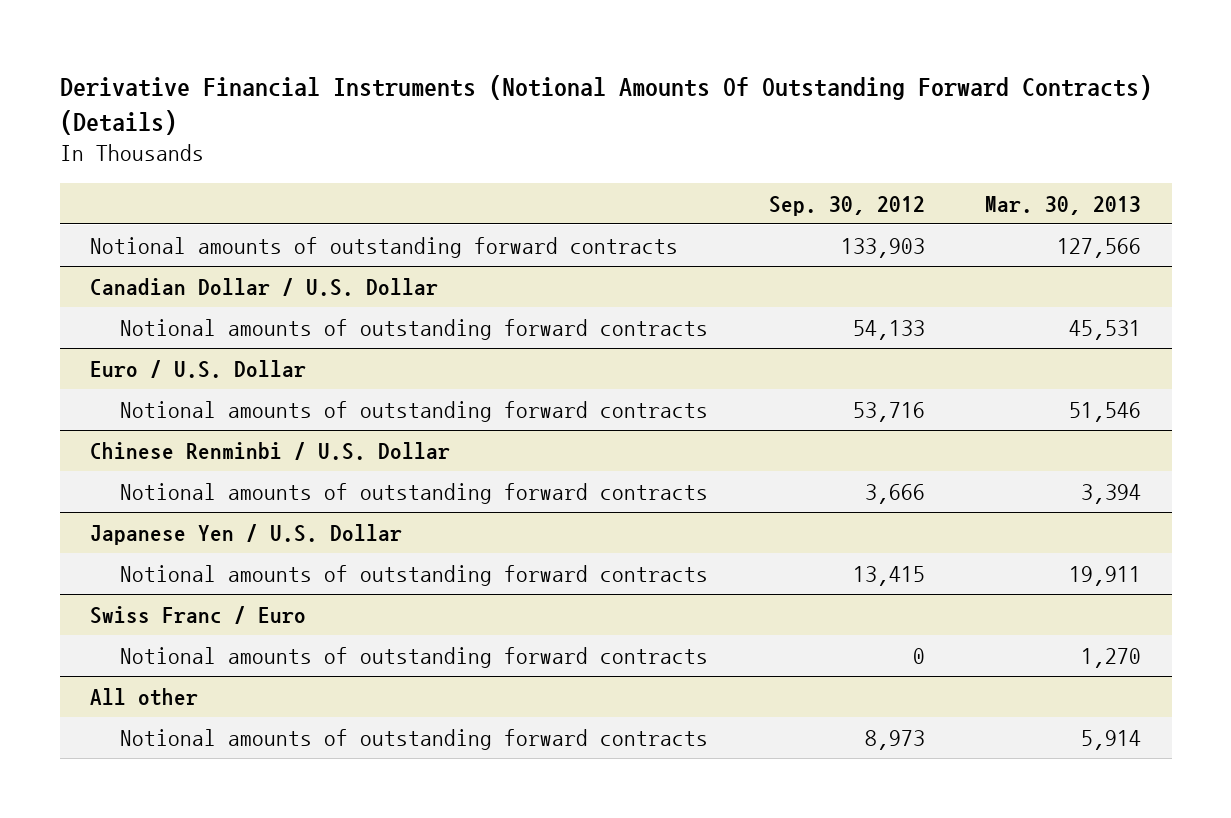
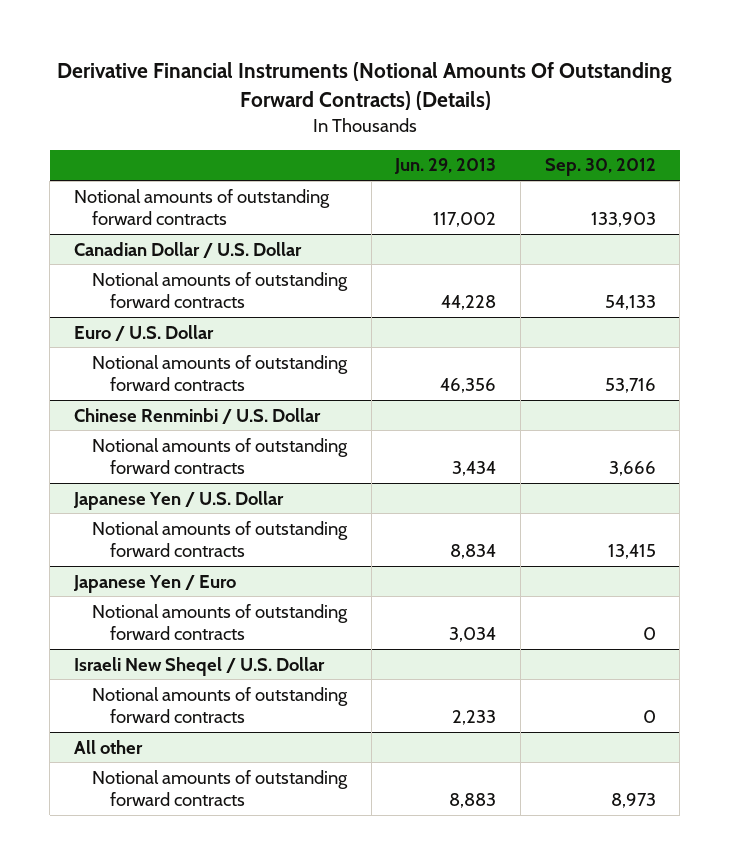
- | Sep. 30, 2012 | Mar. 30, 2013
+ | Jun. 29, 2013 | Sep. 30, 2012
- Swiss Franc / Euro
+ Japanese Yen / Euro
+ Israeli New Sheqel / U.S. Dollar
+ Notional amounts of outstanding forward contracts | 2,233 | 0

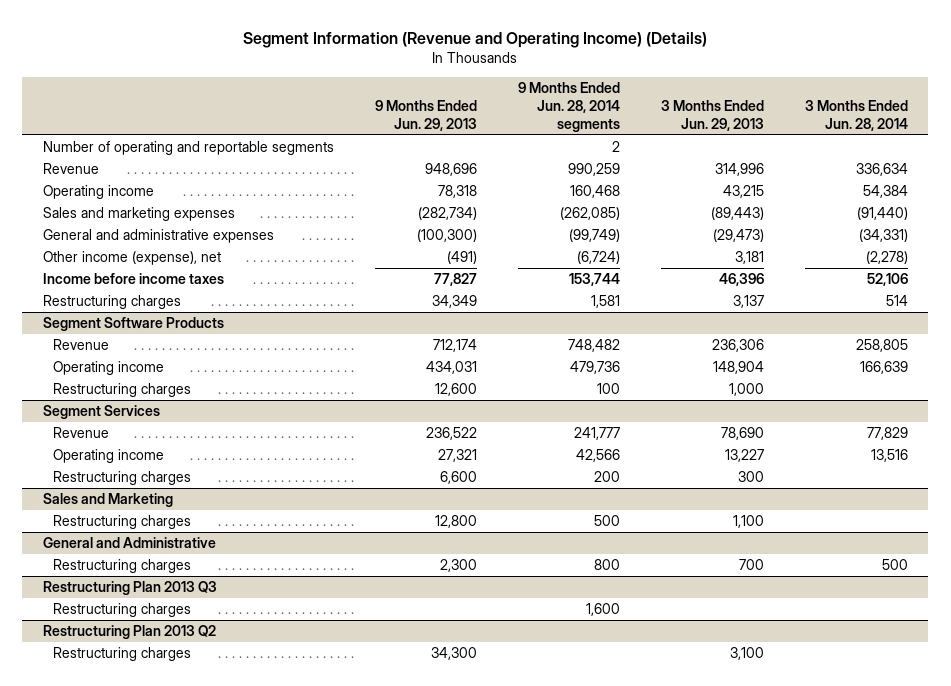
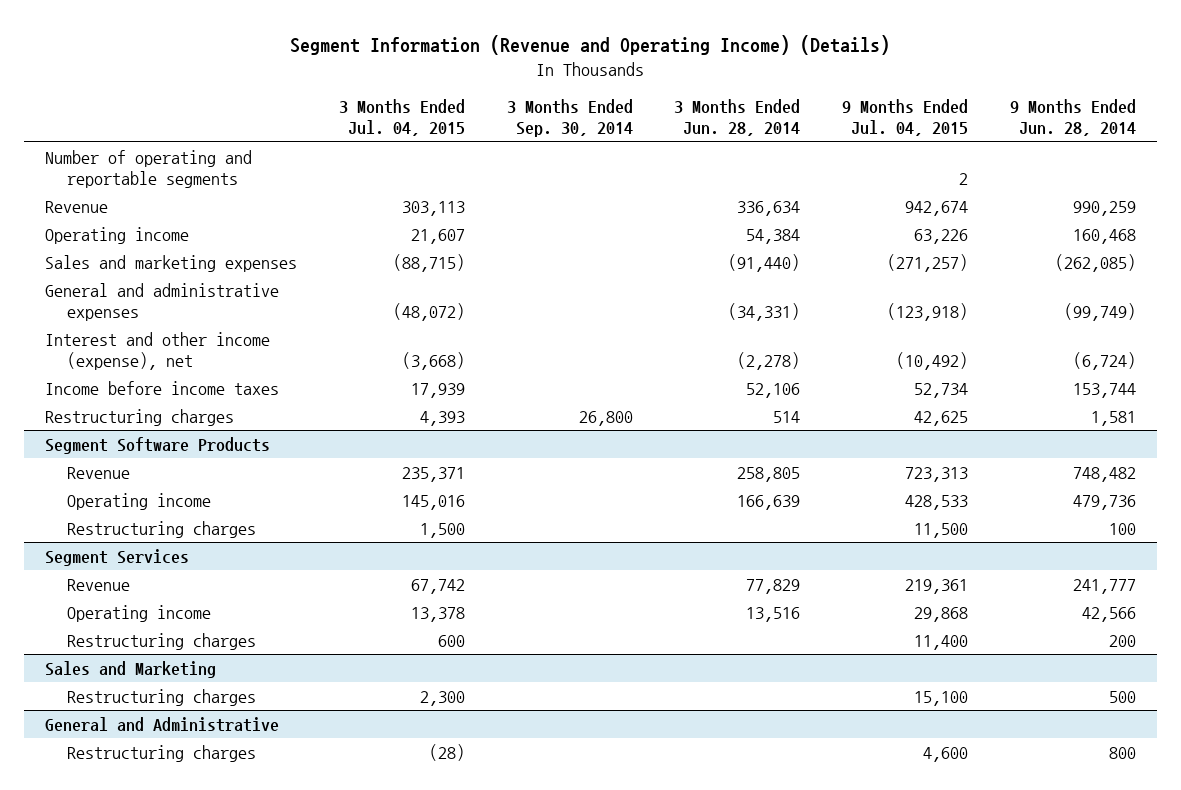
- | 9 Months Ended Jun. 29, 2013 | 9 Months Ended Jun. 28, 2014 segments | 3 Months Ended Jun. 29, 2013 | 3 Months Ended Jun. 28, 2014
+ | 3 Months Ended Jul. 04, 2015 | 3 Months Ended Sep. 30, 2014 | 3 Months Ended Jun. 28, 2014 | 9 Months Ended Jul. 04, 2015 | 9 Months Ended Jun. 28, 2014
- Other income (expense), net | (491) | (6,724) | 3,181 | (2,278)
+ Interest and other income (expense), net | (3,668) | | (2,278) | (10,492) | (6,724)
@ General and Administrative
- Restructuring charges | 2,300 | 800 | 700 | 500
- Restructuring Plan 2013 Q3
- Restructuring Plan 2013 Q2
- Restructuring charges | 34,300 | | 3,100 |

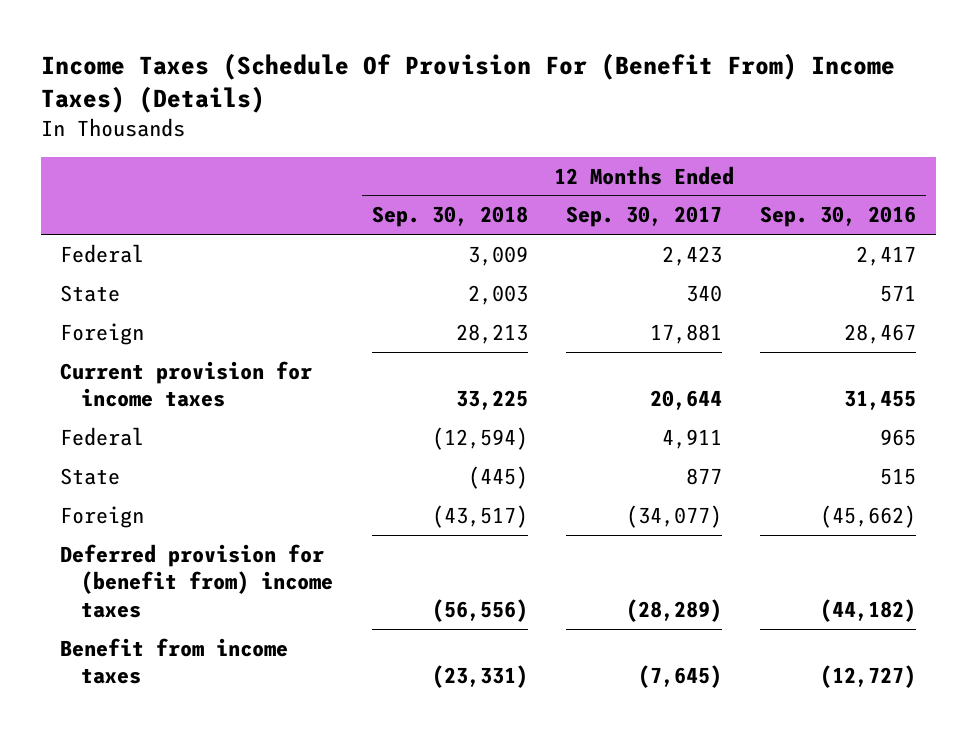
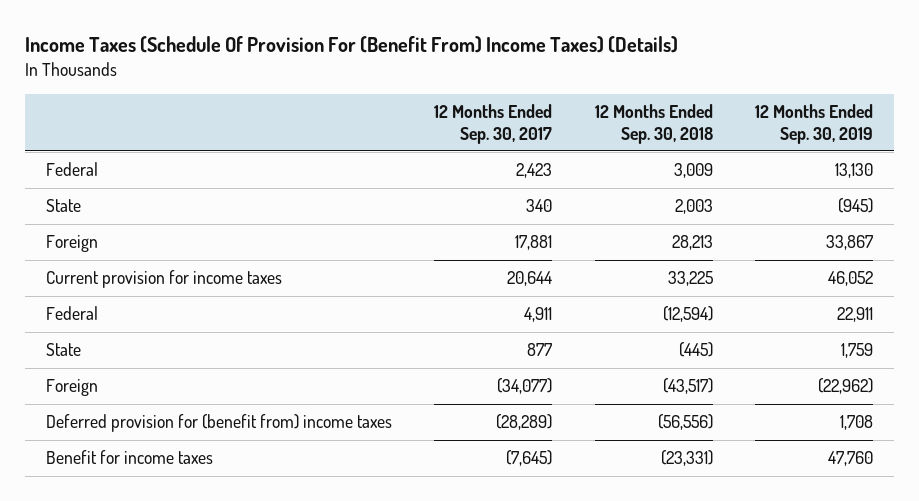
- | 12 Months Ended Sep. 30, 2018 | 12 Months Ended Sep. 30, 2017 | 12 Months Ended Sep. 30, 2016
+ | 12 Months Ended Sep. 30, 2017 | 12 Months Ended Sep. 30, 2018 | 12 Months Ended Sep. 30, 2019
- Benefit from income taxes | (23,331) | (7,645) | (12,727)
+ Benefit for income taxes | (7,645) | (23,331) | 47,760

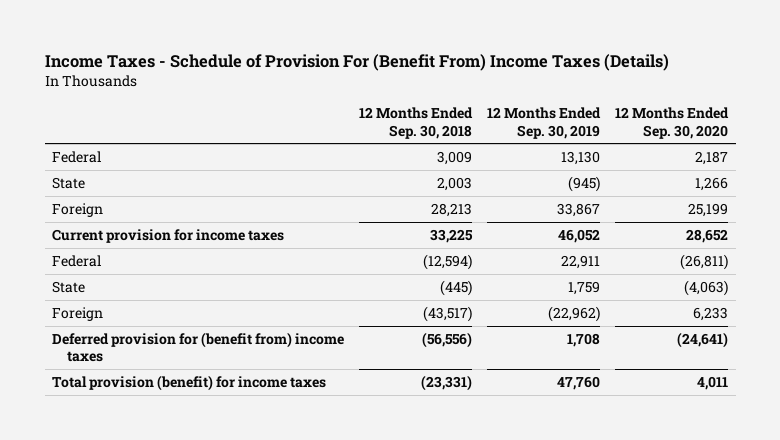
- Income Taxes (Schedule Of Provision For (Benefit From) Income Taxes) (Details)
+ Income Taxes - Schedule of Provision For (Benefit From) Income Taxes (Details)
- | 12 Months Ended Sep. 30, 2017 | 12 Months Ended Sep. 30, 2018 | 12 Months Ended Sep. 30, 2019
+ | 12 Months Ended Sep. 30, 2018 | 12 Months Ended Sep. 30, 2019 | 12 Months Ended Sep. 30, 2020
- Benefit for income taxes | (7,645) | (23,331) | 47,760
+ Total provision (benefit) for income taxes | (23,331) | 47,760 | 4,011

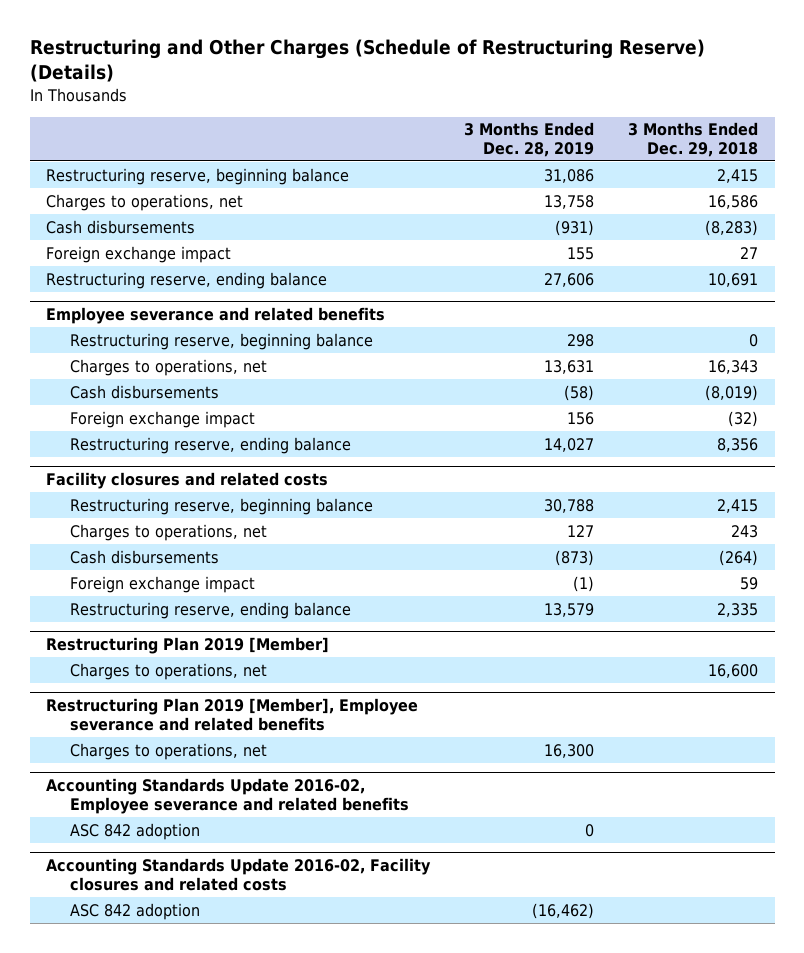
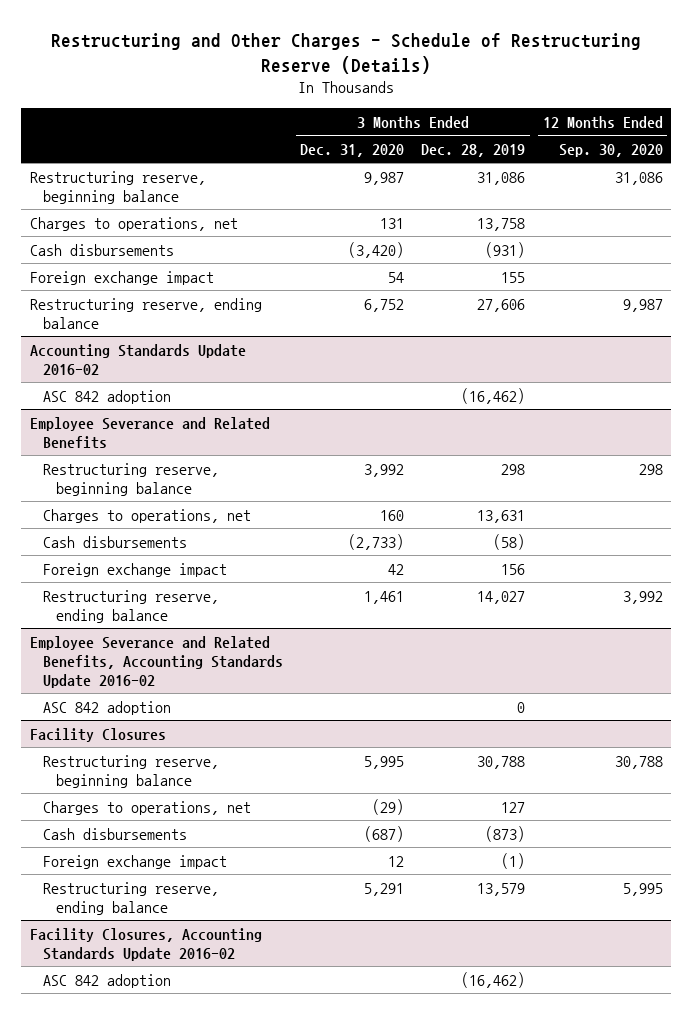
- Restructuring and Other Charges (Schedule of Restructuring Reserve) (Details)
+ Restructuring and Other Charges - Schedule of Restructuring Reserve (Details)
- | 3 Months Ended Dec. 28, 2019 | 3 Months Ended Dec. 29, 2018
+ | 3 Months Ended Dec. 31, 2020 | 3 Months Ended Dec. 28, 2019 | 12 Months Ended Sep. 30, 2020
- Employee severance and related benefits
+ Accounting Standards Update 2016-02
+ ASC 842 adoption | | (16,462) |
+ Employee Severance and Related Benefits
- Facility closures and related costs
+ Employee Severance and Related Benefits, Accounting Standards Update 2016-02
+ ASC 842 adoption | | 0 |
+ Facility Closures
- Restructuring Plan 2019 [Member]
- Charges to operations, net | | 16,600
- Restructuring Plan 2019 [Member], Employee severance and related benefits
- Charges to operations, net | 16,300 |
- Accounting Standards Update 2016-02, Employee severance and related benefits
- ASC 842 adoption | 0 |
- Accounting Standards Update 2016-02, Facility closures and related costs
+ Facility Closures, Accounting Standards Update 2016-02

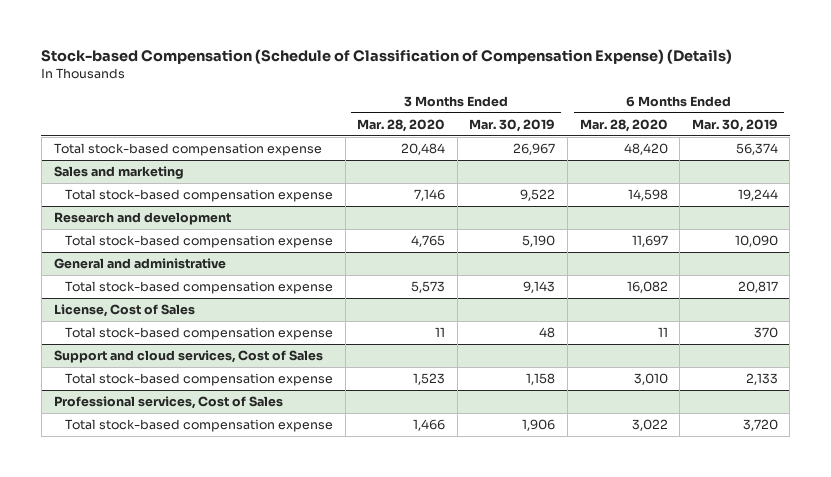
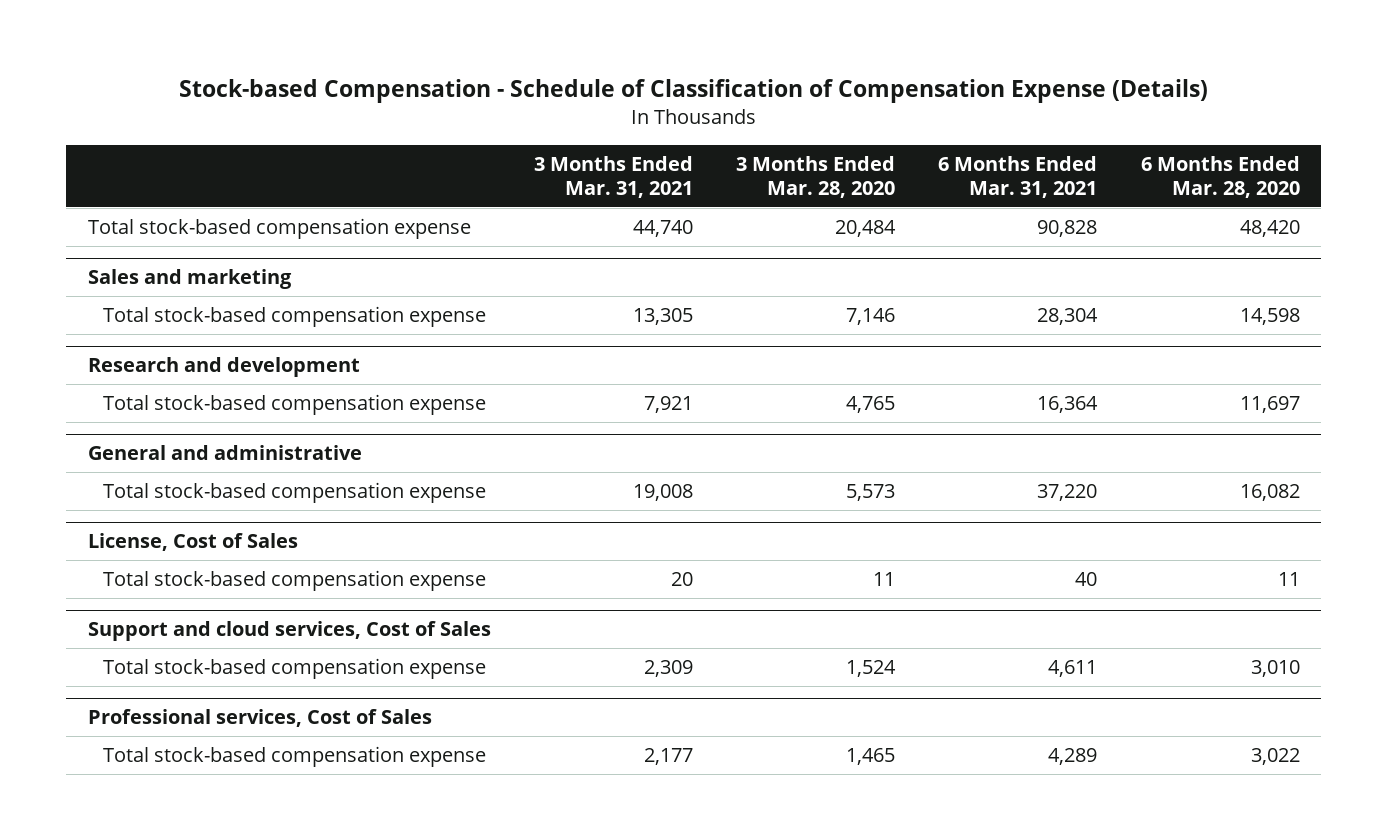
- Stock-based Compensation (Schedule of Classification of Compensation Expense) (Details)
+ Stock-based Compensation - Schedule of Classification of Compensation Expense (Details)
- | 3 Months Ended Mar. 28, 2020 | 3 Months Ended Mar. 30, 2019 | 6 Months Ended Mar. 28, 2020 | 6 Months Ended Mar. 30, 2019
+ | 3 Months Ended Mar. 31, 2021 | 3 Months Ended Mar. 28, 2020 | 6 Months Ended Mar. 31, 2021 | 6 Months Ended Mar. 28, 2020
@ Support and cloud services, Cost of Sales
- Total stock-based compensation expense | 1,523 | 1,158 | 3,010 | 2,133
+ Total stock-based compensation expense | 2,309 | 1,524 | 4,611 | 3,010
@ Professional services, Cost of Sales
- Total stock-based compensation expense | 1,466 | 1,906 | 3,022 | 3,720
+ Total stock-based compensation expense | 2,177 | 1,465 | 4,289 | 3,022

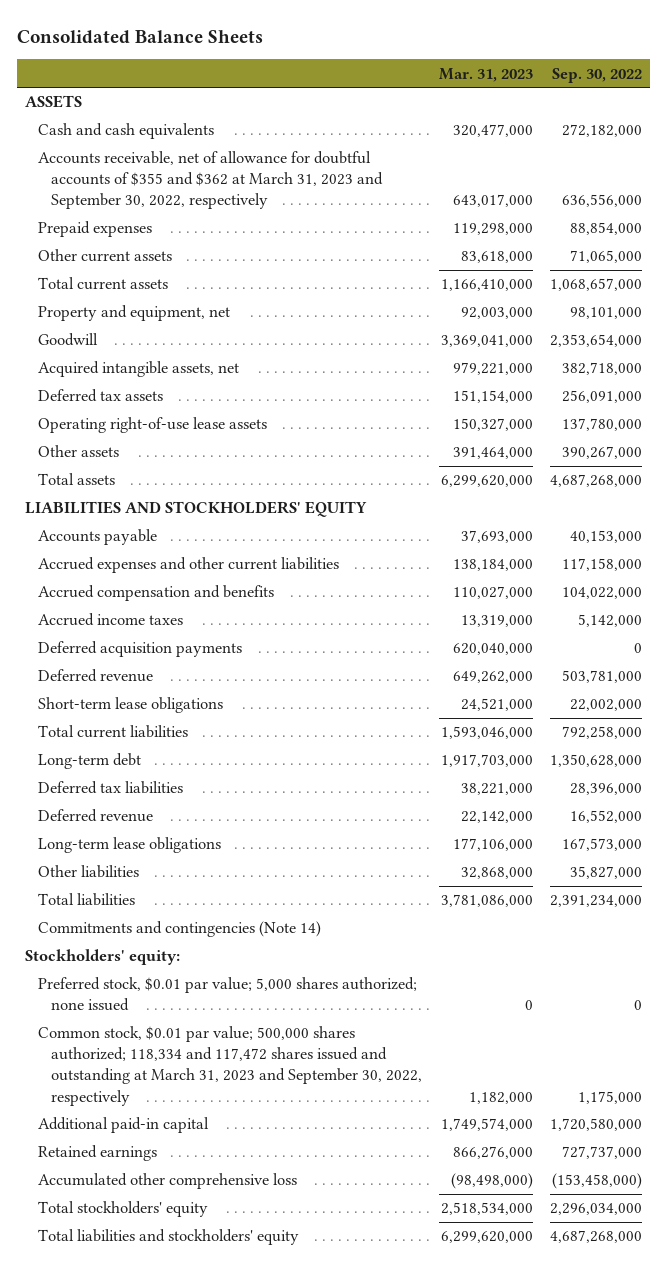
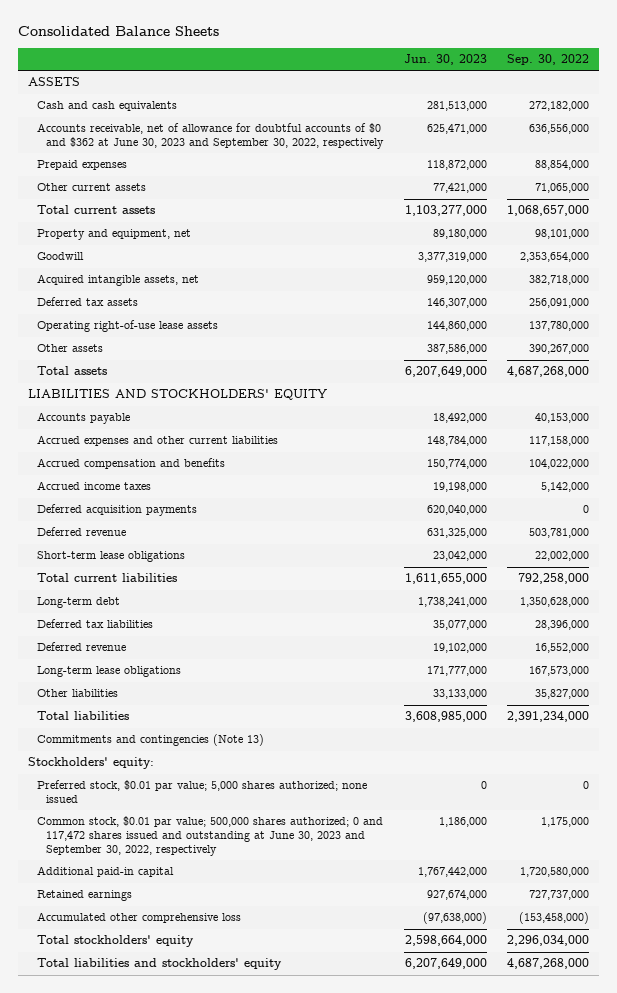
- | Mar. 31, 2023 | Sep. 30, 2022
+ | Jun. 30, 2023 | Sep. 30, 2022
- Accounts receivable, net of allowance for doubtful accounts of $355 and $362 at March 31, 2023 and September 30, 2022, respectively | 643,017,000 | 636,556,000
+ Accounts receivable, net of allowance for doubtful accounts of $0 and $362 at June 30, 2023 and September 30, 2022, respectively | 625,471,000 | 636,556,000
- Commitments and contingencies (Note 14)
+ Commitments and contingencies (Note 13)
- Common stock, $0.01 par value; 500,000 shares authorized; 118,334 and 117,472 shares issued and outstanding at March 31, 2023 and September 30, 2022, respectively | 1,182,000 | 1,175,000
+ Common stock, $0.01 par value; 500,000 shares authorized; 0 and 117,472 shares issued and outstanding at June 30, 2023 and September 30, 2022, respectively | 1,186,000 | 1,175,000

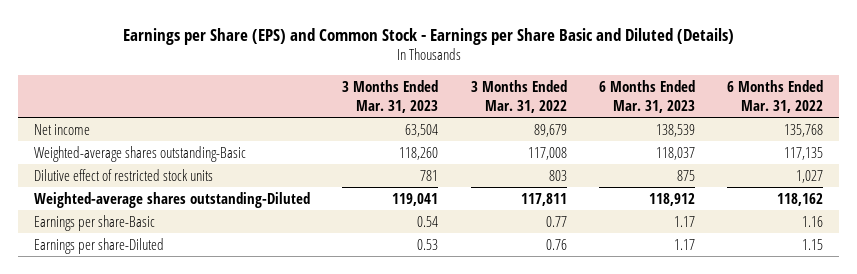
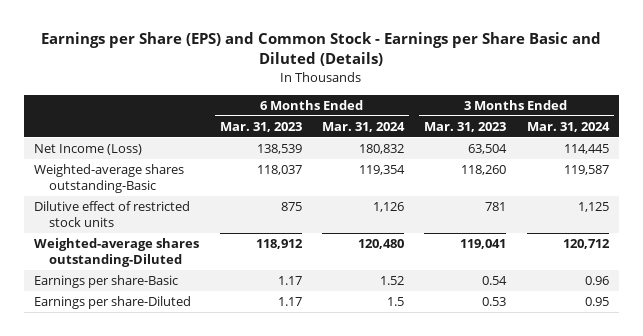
- | 3 Months Ended Mar. 31, 2023 | 3 Months Ended Mar. 31, 2022 | 6 Months Ended Mar. 31, 2023 | 6 Months Ended Mar. 31, 2022
+ | 6 Months Ended Mar. 31, 2023 | 6 Months Ended Mar. 31, 2024 | 3 Months Ended Mar. 31, 2023 | 3 Months Ended Mar. 31, 2024
- Net income | 63,504 | 89,679 | 138,539 | 135,768
+ Net Income (Loss) | 138,539 | 180,832 | 63,504 | 114,445

